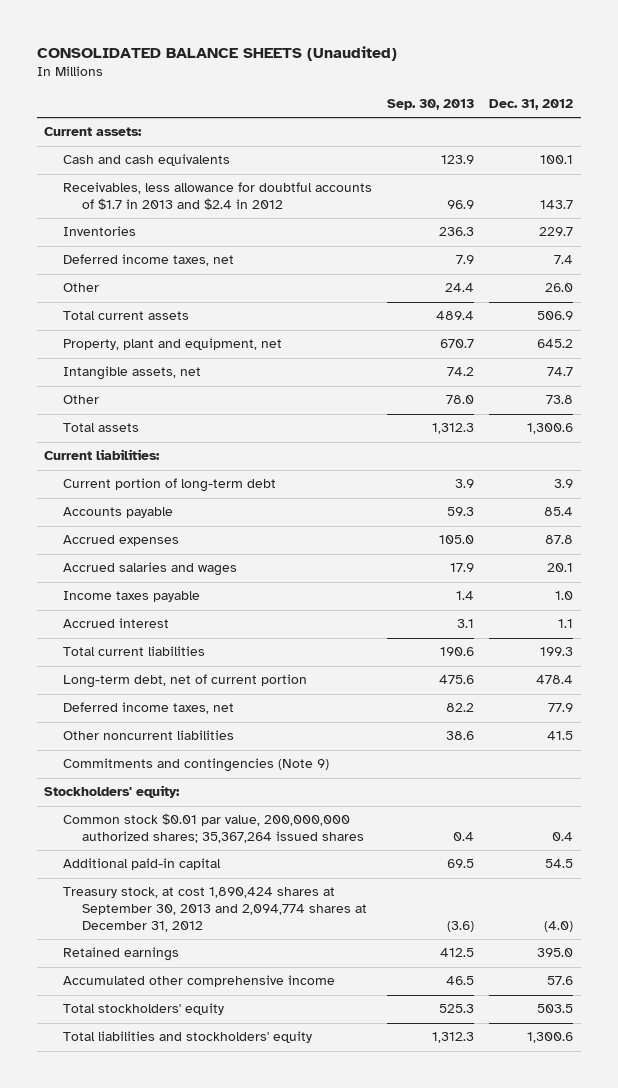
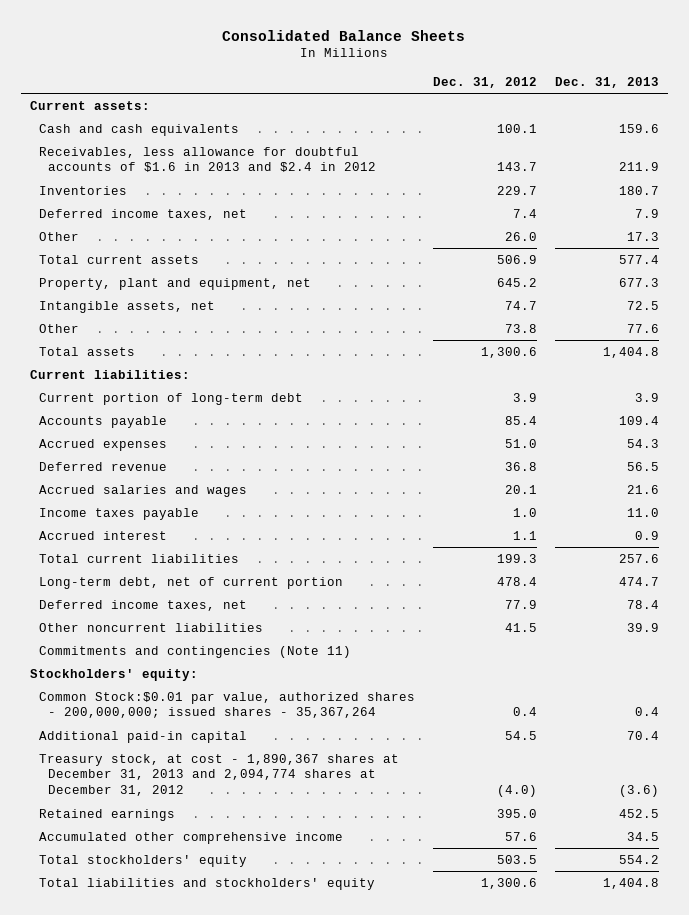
- CONSOLIDATED BALANCE SHEETS (Unaudited)
+ Consolidated Balance Sheets
- | Sep. 30, 2013 | Dec. 31, 2012
+ | Dec. 31, 2012 | Dec. 31, 2013
- Receivables, less allowance for doubtful accounts of $1.7 in 2013 and $2.4 in 2012 | 96.9 | 143.7
+ Receivables, less allowance for doubtful accounts of $1.6 in 2013 and $2.4 in 2012 | 143.7 | 211.9
- Accrued expenses | 105.0 | 87.8
+ Accrued expenses | 51.0 | 54.3
+ Deferred revenue | 36.8 | 56.5
- Commitments and contingencies (Note 9)
+ Commitments and contingencies (Note 11)
- Common stock $0.01 par value, 200,000,000 authorized shares; 35,367,264 issued shares | 0.4 | 0.4
+ Common Stock:$0.01 par value, authorized shares - 200,000,000; issued shares - 35,367,264 | 0.4 | 0.4
- Treasury stock, at cost 1,890,424 shares at September 30, 2013 and 2,094,774 shares at December 31, 2012 | (3.6) | (4.0)
+ Treasury stock, at cost - 1,890,367 shares at December 31, 2013 and 2,094,774 shares at December 31, 2012 | (4.0) | (3.6)

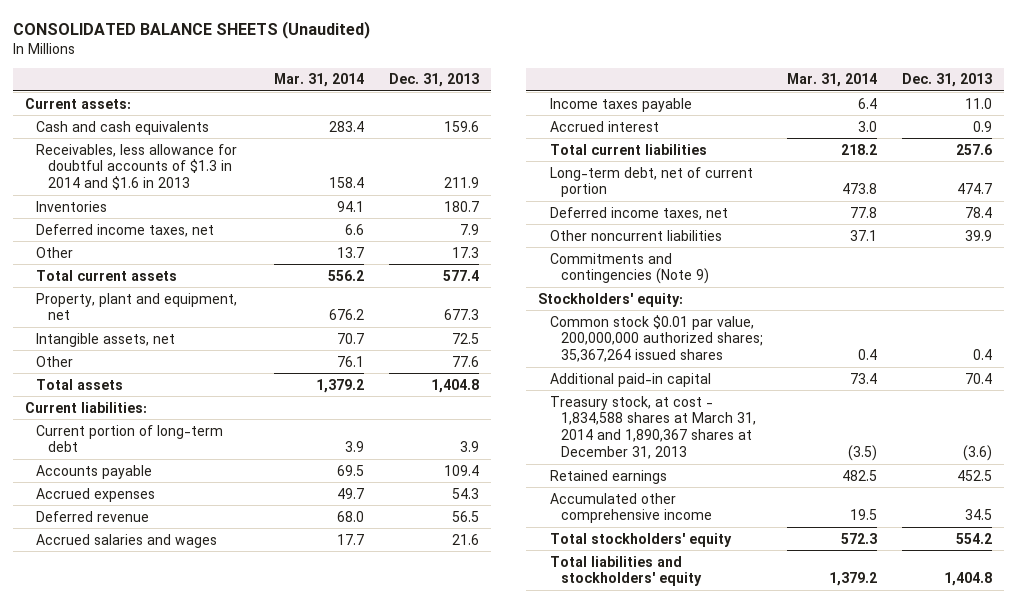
- Consolidated Balance Sheets
+ CONSOLIDATED BALANCE SHEETS (Unaudited)
- | Dec. 31, 2012 | Dec. 31, 2013
+ | Mar. 31, 2014 | Dec. 31, 2013
- Receivables, less allowance for doubtful accounts of $1.6 in 2013 and $2.4 in 2012 | 143.7 | 211.9
+ Receivables, less allowance for doubtful accounts of $1.3 in 2014 and $1.6 in 2013 | 158.4 | 211.9
- Commitments and contingencies (Note 11)
+ Commitments and contingencies (Note 9)
- Common Stock:$0.01 par value, authorized shares - 200,000,000; issued shares - 35,367,264 | 0.4 | 0.4
+ Common stock $0.01 par value, 200,000,000 authorized shares; 35,367,264 issued shares | 0.4 | 0.4
- Treasury stock, at cost - 1,890,367 shares at December 31, 2013 and 2,094,774 shares at December 31, 2012 | (4.0) | (3.6)
+ Treasury stock, at cost - 1,834,588 shares at March 31, 2014 and 1,890,367 shares at December 31, 2013 | (3.5) | (3.6)

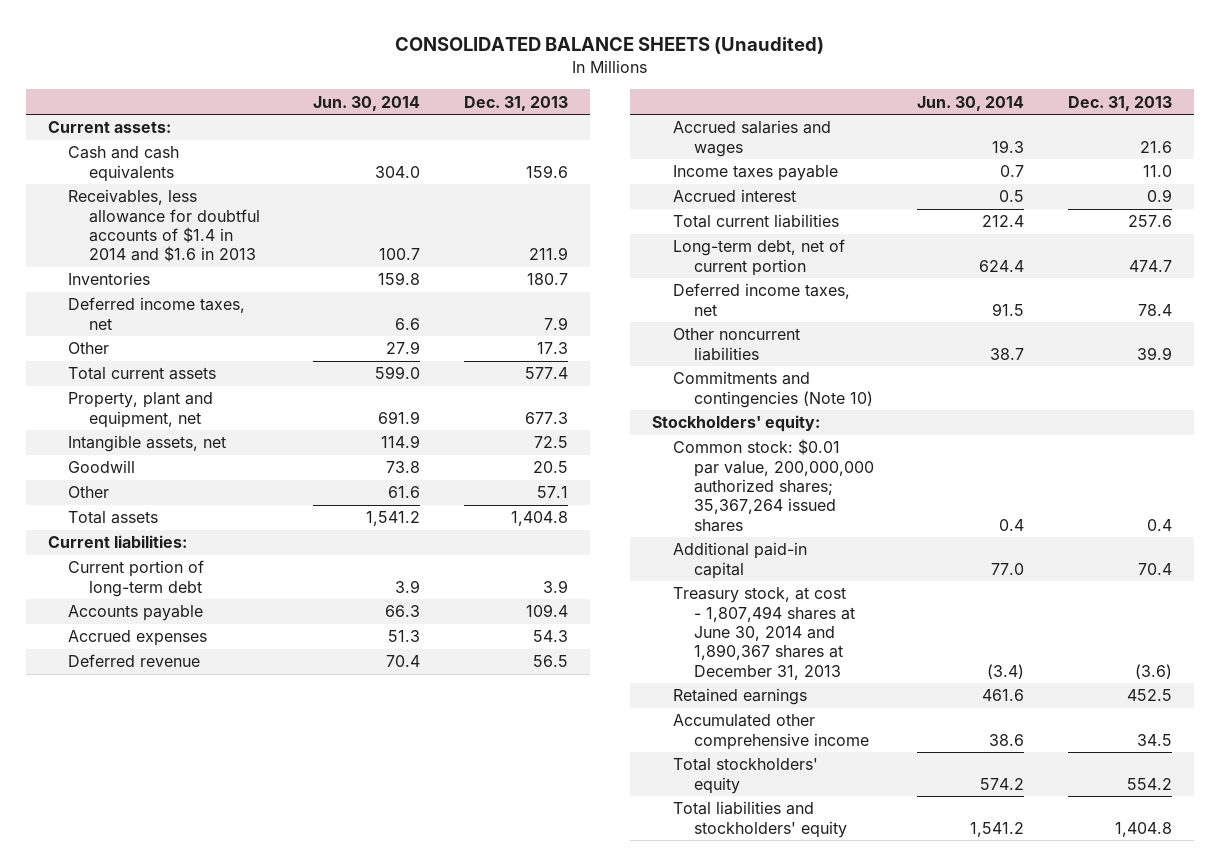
- | Mar. 31, 2014 | Dec. 31, 2013
+ | Jun. 30, 2014 | Dec. 31, 2013
- Receivables, less allowance for doubtful accounts of $1.3 in 2014 and $1.6 in 2013 | 158.4 | 211.9
+ Receivables, less allowance for doubtful accounts of $1.4 in 2014 and $1.6 in 2013 | 100.7 | 211.9
- Other | 76.1 | 77.6
+ Goodwill | 73.8 | 20.5
+ Other | 61.6 | 57.1
- Commitments and contingencies (Note 9)
+ Commitments and contingencies (Note 10)
- Common stock $0.01 par value, 200,000,000 authorized shares; 35,367,264 issued shares | 0.4 | 0.4
+ Common stock: $0.01 par value, 200,000,000 authorized shares; 35,367,264 issued shares | 0.4 | 0.4
- Treasury stock, at cost - 1,834,588 shares at March 31, 2014 and 1,890,367 shares at December 31, 2013 | (3.5) | (3.6)
+ Treasury stock, at cost - 1,807,494 shares at June 30, 2014 and 1,890,367 shares at December 31, 2013 | (3.4) | (3.6)

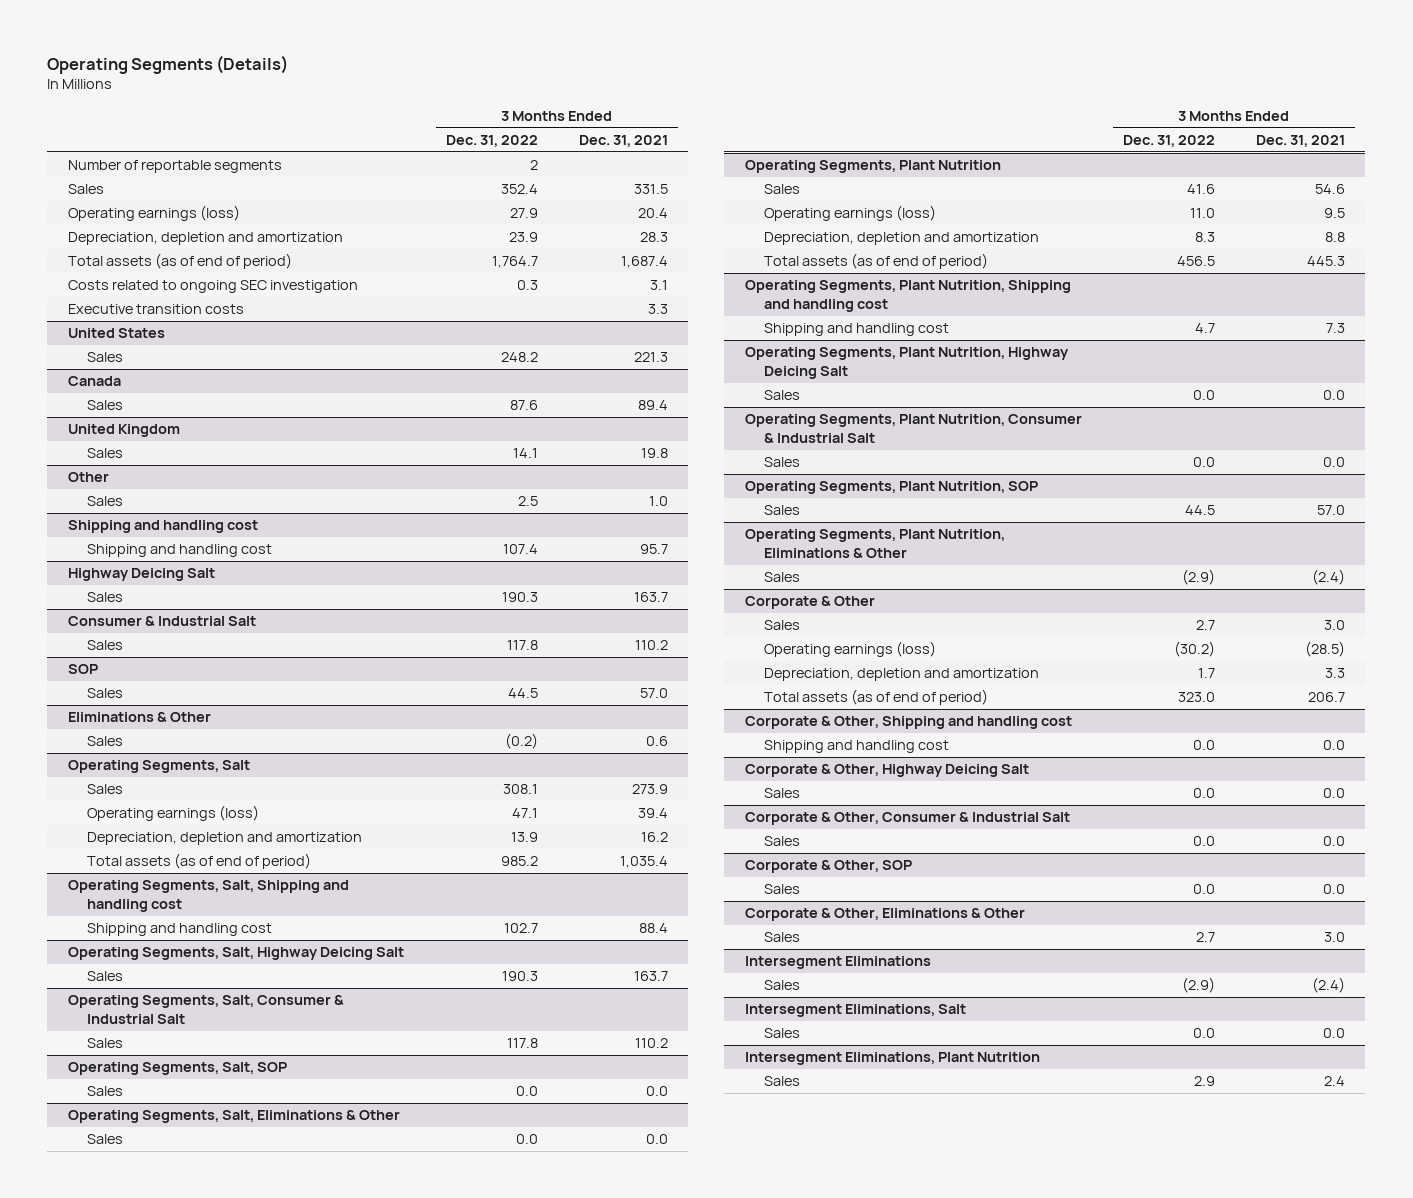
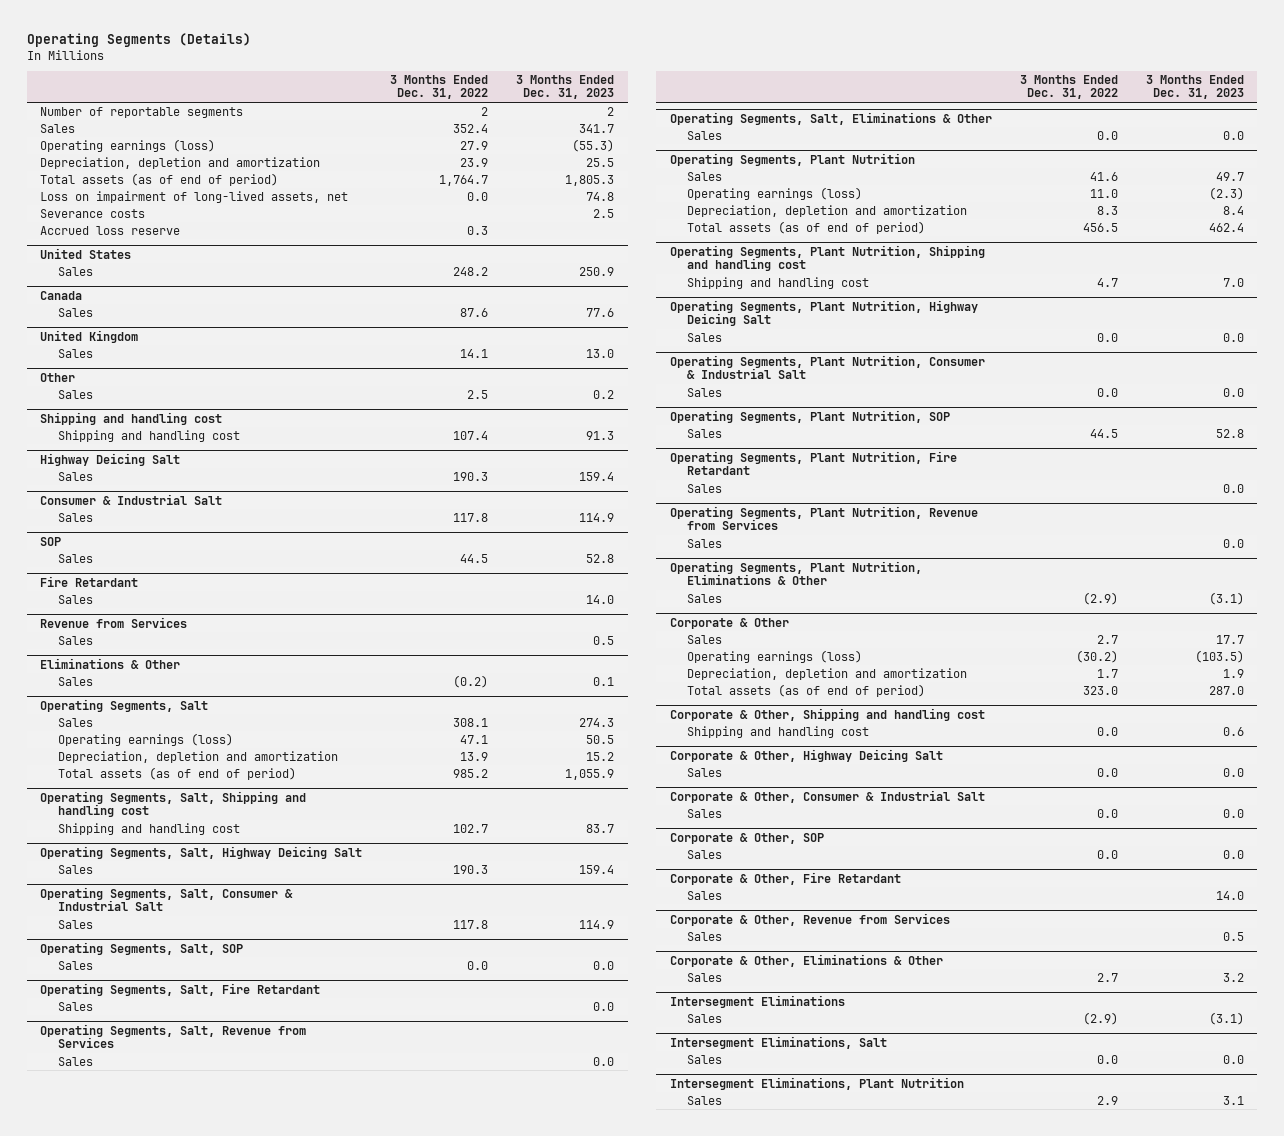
- | 3 Months Ended Dec. 31, 2022 | 3 Months Ended Dec. 31, 2021
+ | 3 Months Ended Dec. 31, 2022 | 3 Months Ended Dec. 31, 2023
- Costs related to ongoing SEC investigation | 0.3 | 3.1
- Executive transition costs | | 3.3
+ Loss on impairment of long-lived assets, net | 0.0 | 74.8
+ Severance costs | | 2.5
+ Accrued loss reserve | 0.3 |
+ Fire Retardant
+ Sales | | 14.0
+ Revenue from Services
+ Sales | | 0.5
+ Operating Segments, Salt, Fire Retardant
+ Sales | | 0.0
+ Operating Segments, Salt, Revenue from Services
+ Sales | | 0.0
+ Operating Segments, Plant Nutrition, Fire Retardant
+ Sales | | 0.0
+ Operating Segments, Plant Nutrition, Revenue from Services
+ Sales | | 0.0
+ Corporate & Other, Fire Retardant
+ Sales | | 14.0
+ Corporate & Other, Revenue from Services
+ Sales | | 0.5

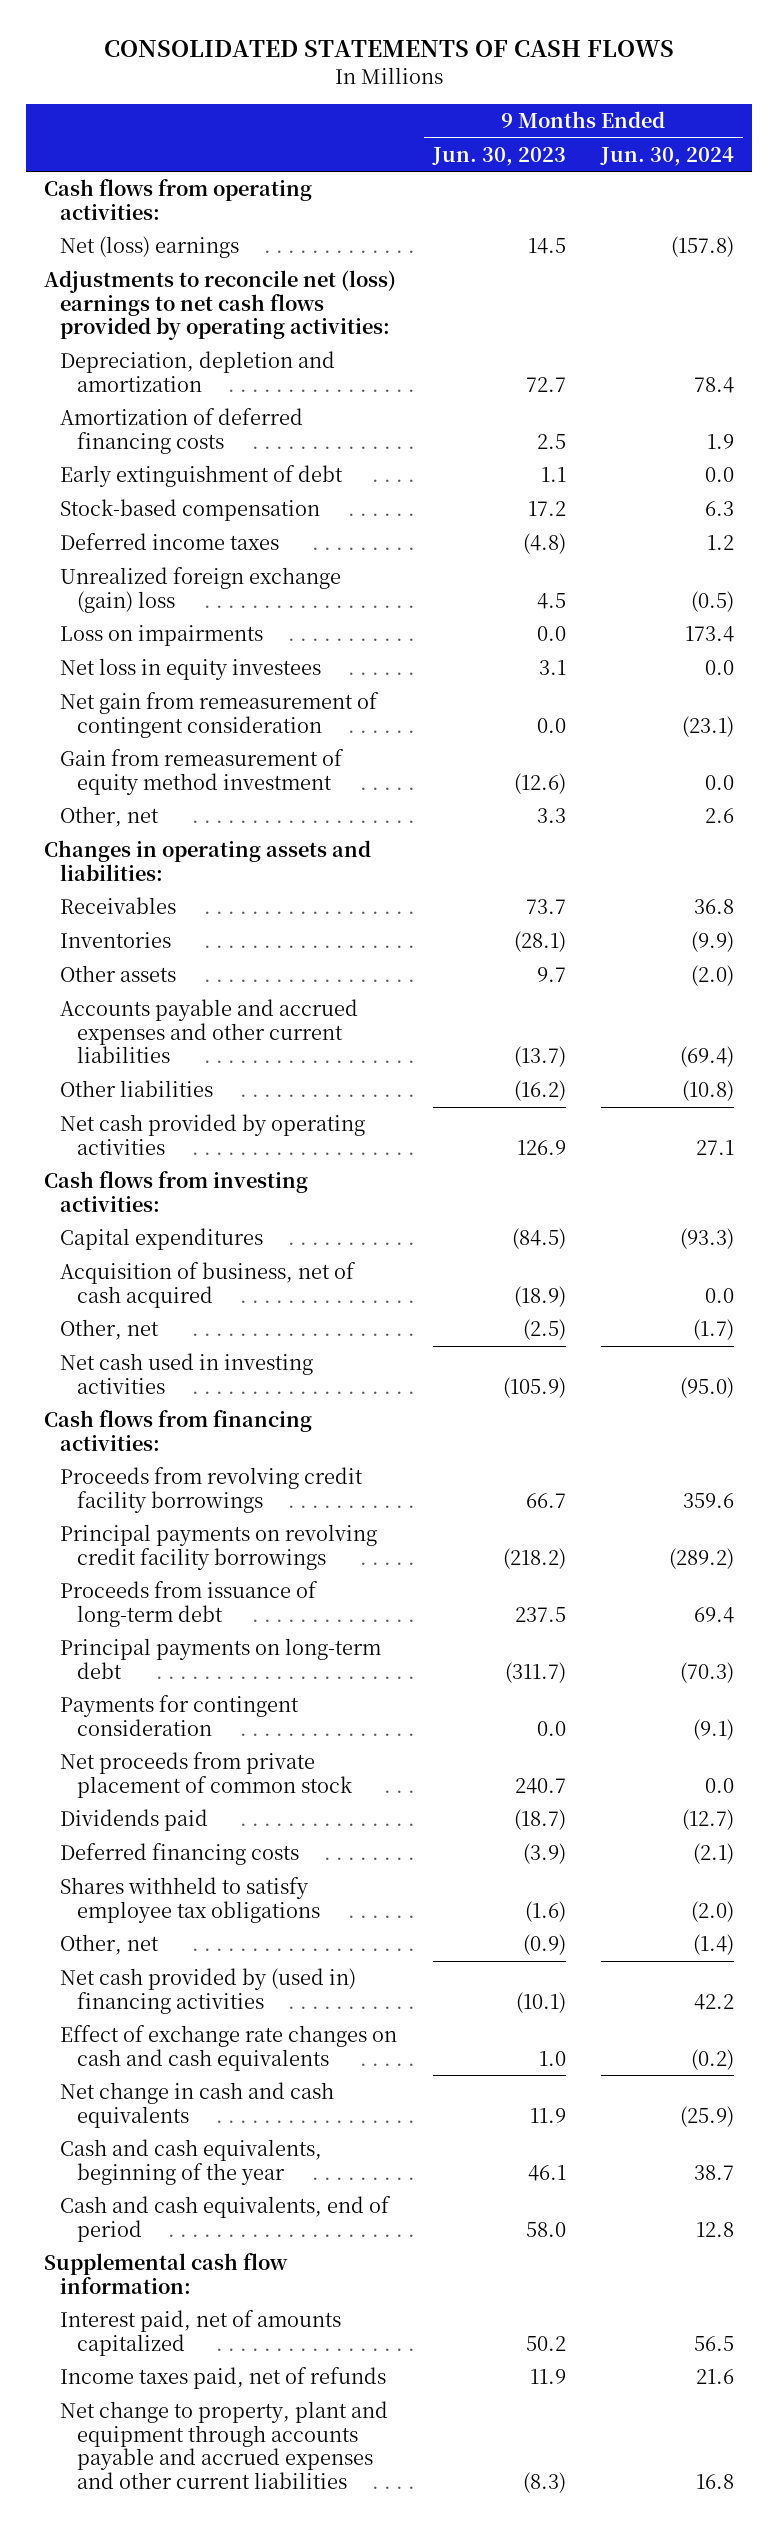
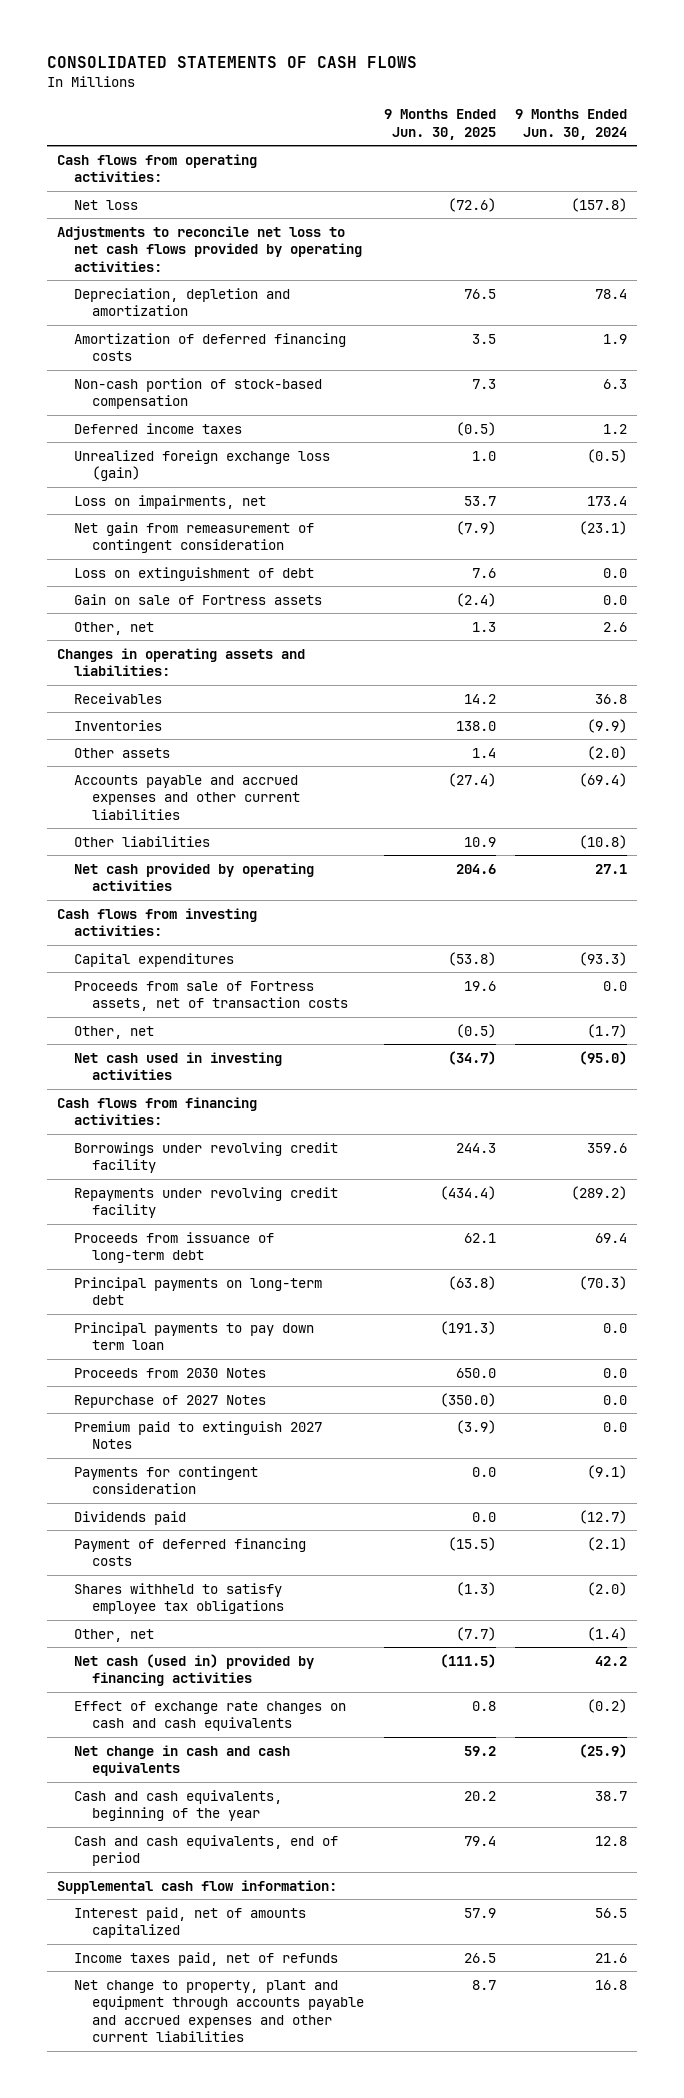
- | 9 Months Ended Jun. 30, 2023 | 9 Months Ended Jun. 30, 2024
+ | 9 Months Ended Jun. 30, 2025 | 9 Months Ended Jun. 30, 2024
- Net (loss) earnings | 14.5 | (157.8)
- Adjustments to reconcile net (loss) earnings to net cash flows provided by operating activities:
+ Net loss | (72.6) | (157.8)
+ Adjustments to reconcile net loss to net cash flows provided by operating activities:
- Early extinguishment of debt | 1.1 | 0.0
- Stock-based compensation | 17.2 | 6.3
+ Non-cash portion of stock-based compensation | 7.3 | 6.3
- Unrealized foreign exchange (gain) loss | 4.5 | (0.5)
- Loss on impairments | 0.0 | 173.4
- Net loss in equity investees | 3.1 | 0.0
+ Unrealized foreign exchange loss (gain) | 1.0 | (0.5)
+ Loss on impairments, net | 53.7 | 173.4
- Gain from remeasurement of equity method investment | (12.6) | 0.0
+ Loss on extinguishment of debt | 7.6 | 0.0
+ Gain on sale of Fortress assets | (2.4) | 0.0
- Acquisition of business, net of cash acquired | (18.9) | 0.0
+ Proceeds from sale of Fortress assets, net of transaction costs | 19.6 | 0.0
- Proceeds from revolving credit facility borrowings | 66.7 | 359.6
- Principal payments on revolving credit facility borrowings | (218.2) | (289.2)
+ Borrowings under revolving credit facility | 244.3 | 359.6
+ Repayments under revolving credit facility | (434.4) | (289.2)
+ Principal payments to pay down term loan | (191.3) | 0.0
+ Proceeds from 2030 Notes | 650.0 | 0.0
+ Repurchase of 2027 Notes | (350.0) | 0.0
+ Premium paid to extinguish 2027 Notes | (3.9) | 0.0
- Net proceeds from private placement of common stock | 240.7 | 0.0
- Deferred financing costs | (3.9) | (2.1)
+ Payment of deferred financing costs | (15.5) | (2.1)
- Net cash provided by (used in) financing activities | (10.1) | 42.2
+ Net cash (used in) provided by financing activities | (111.5) | 42.2

